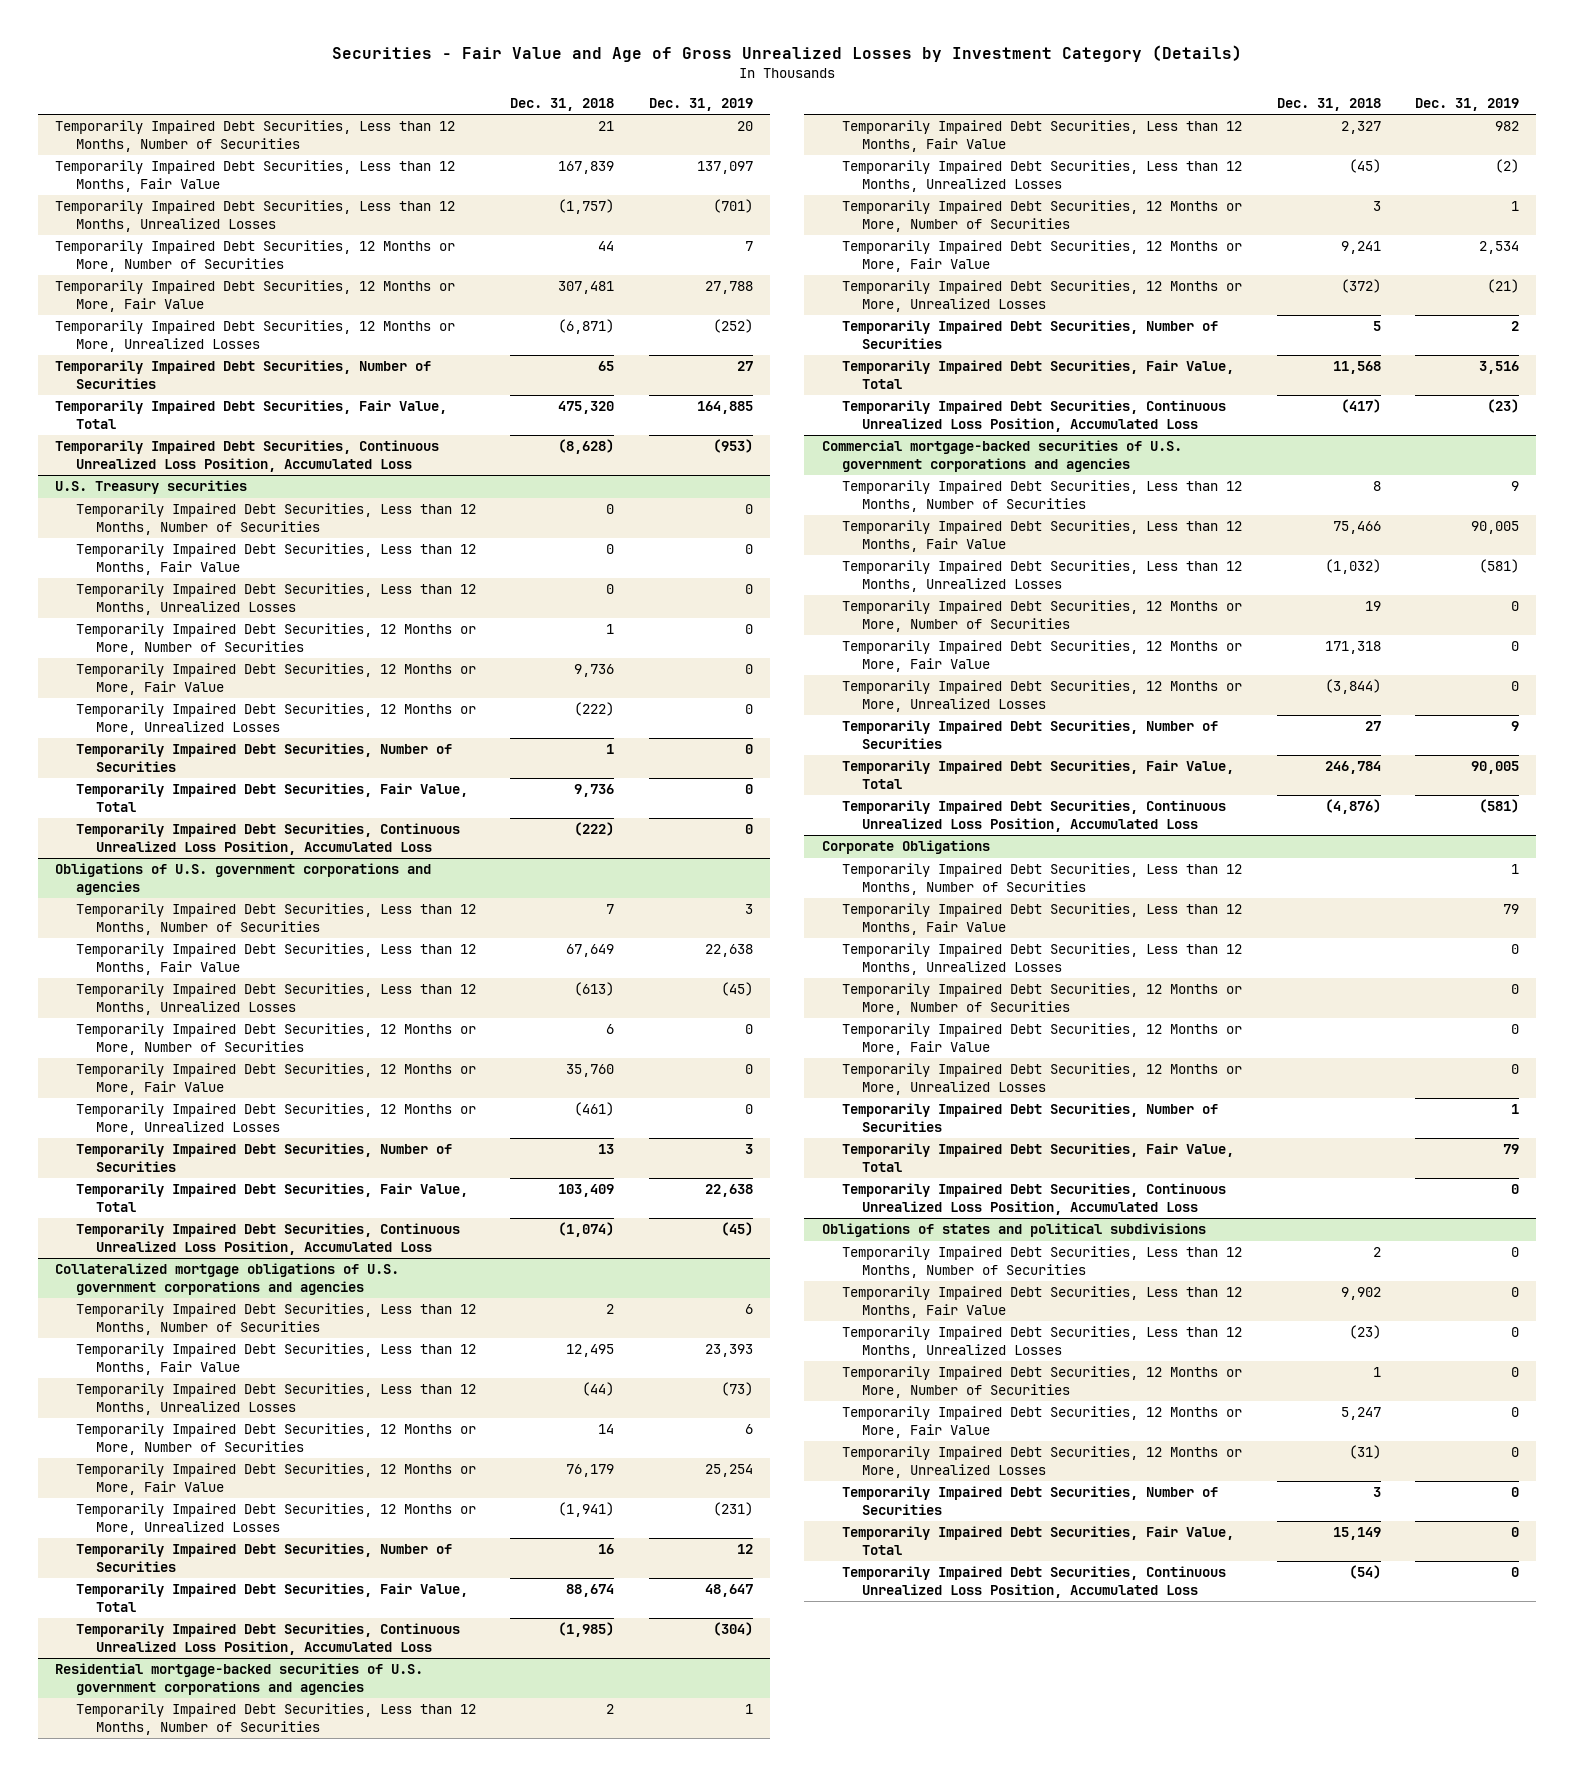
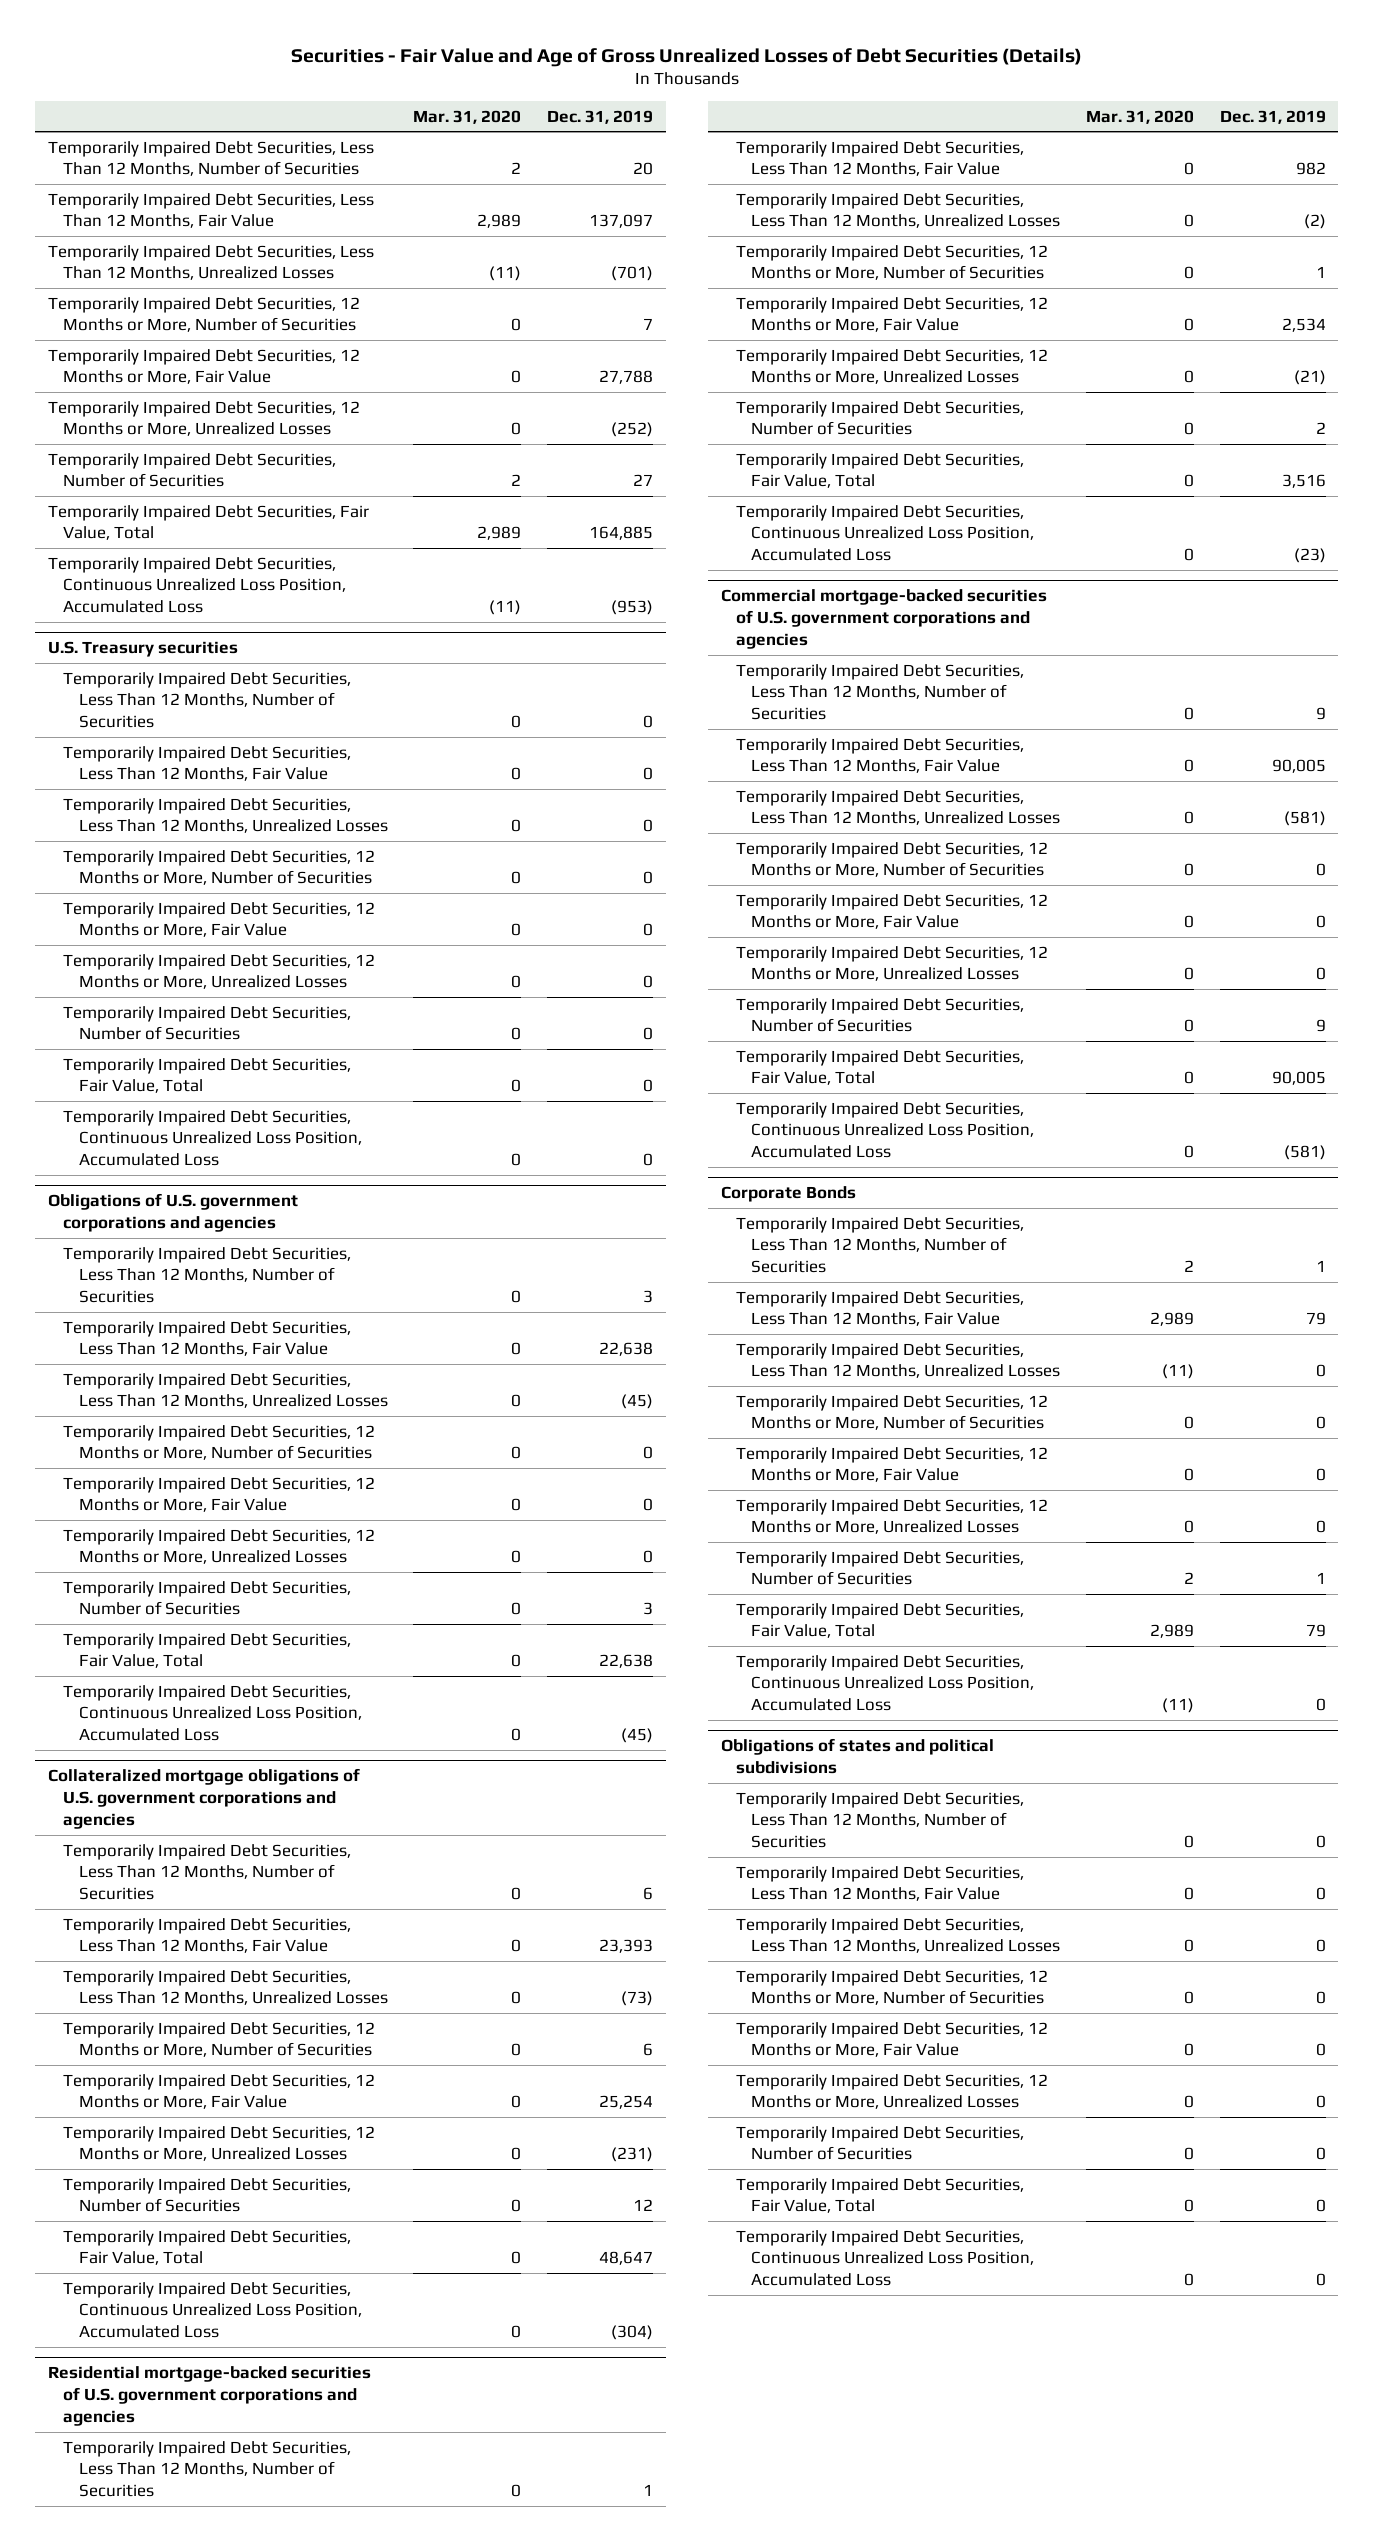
- Securities - Fair Value and Age of Gross Unrealized Losses by Investment Category (Details)
+ Securities - Fair Value and Age of Gross Unrealized Losses of Debt Securities (Details)
- | Dec. 31, 2018 | Dec. 31, 2019
+ | Mar. 31, 2020 | Dec. 31, 2019
- Temporarily Impaired Debt Securities, Less than 12 Months, Number of Securities | 21 | 20
- Temporarily Impaired Debt Securities, Less than 12 Months, Fair Value | 167,839 | 137,097
- Temporarily Impaired Debt Securities, Less than 12 Months, Unrealized Losses | (1,757) | (701)
+ Temporarily Impaired Debt Securities, Less Than 12 Months, Number of Securities | 2 | 20
+ Temporarily Impaired Debt Securities, Less Than 12 Months, Fair Value | 2,989 | 137,097
+ Temporarily Impaired Debt Securities, Less Than 12 Months, Unrealized Losses | (11) | (701)
@ U.S. Treasury securities
- Temporarily Impaired Debt Securities, Less than 12 Months, Number of Securities | 0 | 0
- Temporarily Impaired Debt Securities, Less than 12 Months, Fair Value | 0 | 0
- Temporarily Impaired Debt Securities, Less than 12 Months, Unrealized Losses | 0 | 0
+ Temporarily Impaired Debt Securities, Less Than 12 Months, Number of Securities | 0 | 0
+ Temporarily Impaired Debt Securities, Less Than 12 Months, Fair Value | 0 | 0
+ Temporarily Impaired Debt Securities, Less Than 12 Months, Unrealized Losses | 0 | 0
@ Obligations of U.S. government corporations and agencies
- Temporarily Impaired Debt Securities, Less than 12 Months, Number of Securities | 7 | 3
- Temporarily Impaired Debt Securities, Less than 12 Months, Fair Value | 67,649 | 22,638
- Temporarily Impaired Debt Securities, Less than 12 Months, Unrealized Losses | (613) | (45)
+ Temporarily Impaired Debt Securities, Less Than 12 Months, Number of Securities | 0 | 3
+ Temporarily Impaired Debt Securities, Less Than 12 Months, Fair Value | 0 | 22,638
+ Temporarily Impaired Debt Securities, Less Than 12 Months, Unrealized Losses | 0 | (45)
@ Collateralized mortgage obligations of U.S. government corporations and agencies
- Temporarily Impaired Debt Securities, Less than 12 Months, Number of Securities | 2 | 6
- Temporarily Impaired Debt Securities, Less than 12 Months, Fair Value | 12,495 | 23,393
- Temporarily Impaired Debt Securities, Less than 12 Months, Unrealized Losses | (44) | (73)
+ Temporarily Impaired Debt Securities, Less Than 12 Months, Number of Securities | 0 | 6
+ Temporarily Impaired Debt Securities, Less Than 12 Months, Fair Value | 0 | 23,393
+ Temporarily Impaired Debt Securities, Less Than 12 Months, Unrealized Losses | 0 | (73)
@ Residential mortgage-backed securities of U.S. government corporations and agencies
- Temporarily Impaired Debt Securities, Less than 12 Months, Number of Securities | 2 | 1
- Temporarily Impaired Debt Securities, Less than 12 Months, Fair Value | 2,327 | 982
- Temporarily Impaired Debt Securities, Less than 12 Months, Unrealized Losses | (45) | (2)
+ Temporarily Impaired Debt Securities, Less Than 12 Months, Number of Securities | 0 | 1
+ Temporarily Impaired Debt Securities, Less Than 12 Months, Fair Value | 0 | 982
+ Temporarily Impaired Debt Securities, Less Than 12 Months, Unrealized Losses | 0 | (2)
@ Commercial mortgage-backed securities of U.S. government corporations and agencies
- Temporarily Impaired Debt Securities, Less than 12 Months, Number of Securities | 8 | 9
- Temporarily Impaired Debt Securities, Less than 12 Months, Fair Value | 75,466 | 90,005
- Temporarily Impaired Debt Securities, Less than 12 Months, Unrealized Losses | (1,032) | (581)
+ Temporarily Impaired Debt Securities, Less Than 12 Months, Number of Securities | 0 | 9
+ Temporarily Impaired Debt Securities, Less Than 12 Months, Fair Value | 0 | 90,005
+ Temporarily Impaired Debt Securities, Less Than 12 Months, Unrealized Losses | 0 | (581)
- Corporate Obligations
- Temporarily Impaired Debt Securities, Less than 12 Months, Number of Securities | | 1
- Temporarily Impaired Debt Securities, Less than 12 Months, Fair Value | | 79
- Temporarily Impaired Debt Securities, Less than 12 Months, Unrealized Losses | | 0
+ Corporate Bonds
+ Temporarily Impaired Debt Securities, Less Than 12 Months, Number of Securities | 2 | 1
+ Temporarily Impaired Debt Securities, Less Than 12 Months, Fair Value | 2,989 | 79
+ Temporarily Impaired Debt Securities, Less Than 12 Months, Unrealized Losses | (11) | 0
@ Obligations of states and political subdivisions
- Temporarily Impaired Debt Securities, Less than 12 Months, Number of Securities | 2 | 0
- Temporarily Impaired Debt Securities, Less than 12 Months, Fair Value | 9,902 | 0
- Temporarily Impaired Debt Securities, Less than 12 Months, Unrealized Losses | (23) | 0
+ Temporarily Impaired Debt Securities, Less Than 12 Months, Number of Securities | 0 | 0
+ Temporarily Impaired Debt Securities, Less Than 12 Months, Fair Value | 0 | 0
+ Temporarily Impaired Debt Securities, Less Than 12 Months, Unrealized Losses | 0 | 0

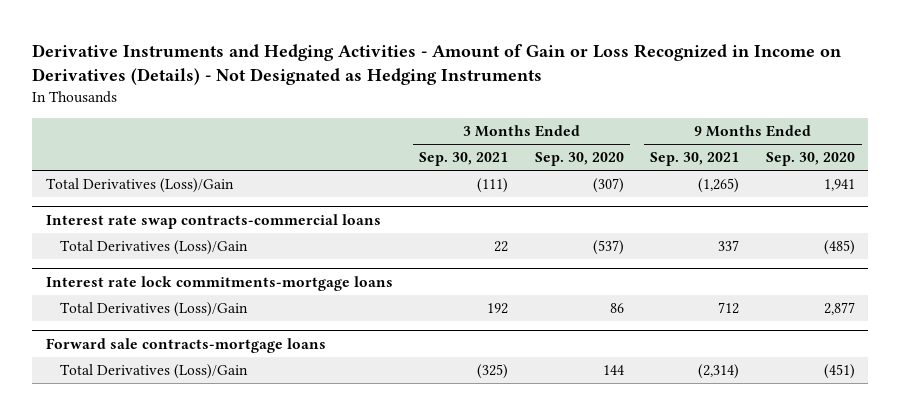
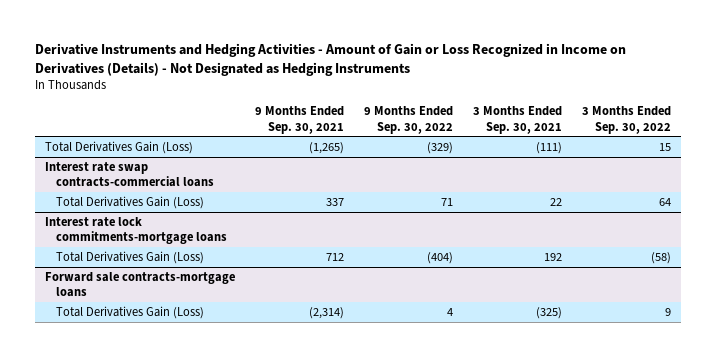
- | 3 Months Ended Sep. 30, 2021 | 3 Months Ended Sep. 30, 2020 | 9 Months Ended Sep. 30, 2021 | 9 Months Ended Sep. 30, 2020
+ | 9 Months Ended Sep. 30, 2021 | 9 Months Ended Sep. 30, 2022 | 3 Months Ended Sep. 30, 2021 | 3 Months Ended Sep. 30, 2022
- Total Derivatives (Loss)/Gain | (111) | (307) | (1,265) | 1,941
+ Total Derivatives Gain (Loss) | (1,265) | (329) | (111) | 15
@ Interest rate swap contracts-commercial loans
- Total Derivatives (Loss)/Gain | 22 | (537) | 337 | (485)
+ Total Derivatives Gain (Loss) | 337 | 71 | 22 | 64
@ Interest rate lock commitments-mortgage loans
- Total Derivatives (Loss)/Gain | 192 | 86 | 712 | 2,877
+ Total Derivatives Gain (Loss) | 712 | (404) | 192 | (58)
@ Forward sale contracts-mortgage loans
- Total Derivatives (Loss)/Gain | (325) | 144 | (2,314) | (451)
+ Total Derivatives Gain (Loss) | (2,314) | 4 | (325) | 9

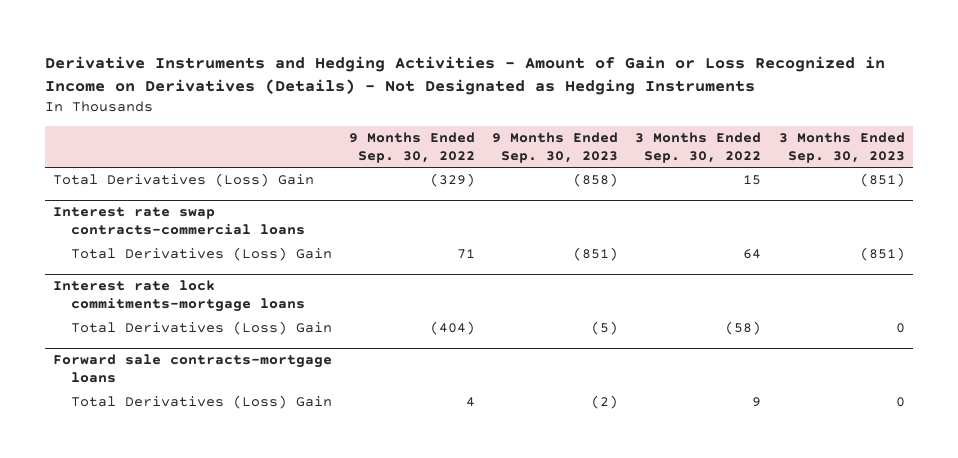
- | 9 Months Ended Sep. 30, 2021 | 9 Months Ended Sep. 30, 2022 | 3 Months Ended Sep. 30, 2021 | 3 Months Ended Sep. 30, 2022
+ | 9 Months Ended Sep. 30, 2022 | 9 Months Ended Sep. 30, 2023 | 3 Months Ended Sep. 30, 2022 | 3 Months Ended Sep. 30, 2023
- Total Derivatives Gain (Loss) | (1,265) | (329) | (111) | 15
+ Total Derivatives (Loss) Gain | (329) | (858) | 15 | (851)
@ Interest rate swap contracts-commercial loans
- Total Derivatives Gain (Loss) | 337 | 71 | 22 | 64
+ Total Derivatives (Loss) Gain | 71 | (851) | 64 | (851)
@ Interest rate lock commitments-mortgage loans
- Total Derivatives Gain (Loss) | 712 | (404) | 192 | (58)
+ Total Derivatives (Loss) Gain | (404) | (5) | (58) | 0
@ Forward sale contracts-mortgage loans
- Total Derivatives Gain (Loss) | (2,314) | 4 | (325) | 9
+ Total Derivatives (Loss) Gain | 4 | (2) | 9 | 0

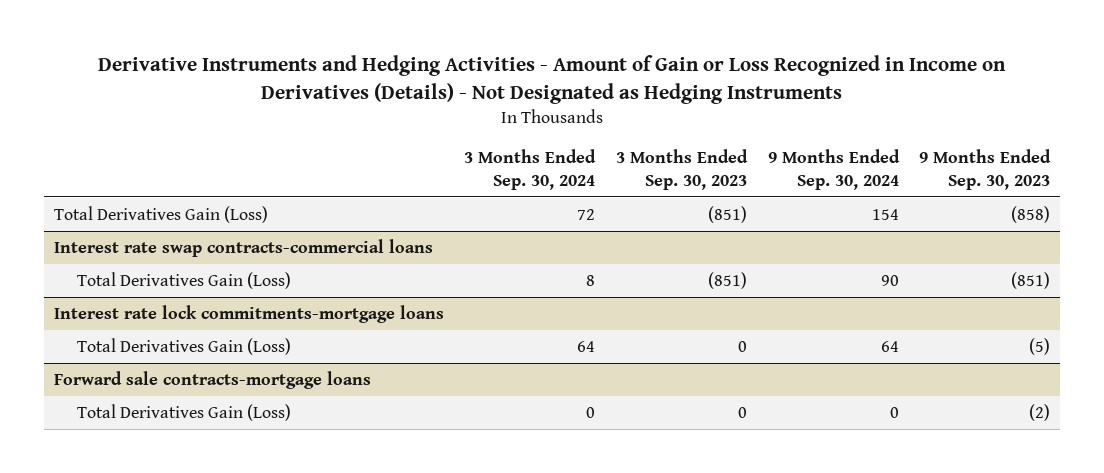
- | 9 Months Ended Sep. 30, 2022 | 9 Months Ended Sep. 30, 2023 | 3 Months Ended Sep. 30, 2022 | 3 Months Ended Sep. 30, 2023
+ | 3 Months Ended Sep. 30, 2024 | 3 Months Ended Sep. 30, 2023 | 9 Months Ended Sep. 30, 2024 | 9 Months Ended Sep. 30, 2023
- Total Derivatives (Loss) Gain | (329) | (858) | 15 | (851)
+ Total Derivatives Gain (Loss) | 72 | (851) | 154 | (858)
@ Interest rate swap contracts-commercial loans
- Total Derivatives (Loss) Gain | 71 | (851) | 64 | (851)
+ Total Derivatives Gain (Loss) | 8 | (851) | 90 | (851)
@ Interest rate lock commitments-mortgage loans
- Total Derivatives (Loss) Gain | (404) | (5) | (58) | 0
+ Total Derivatives Gain (Loss) | 64 | 0 | 64 | (5)
@ Forward sale contracts-mortgage loans
- Total Derivatives (Loss) Gain | 4 | (2) | 9 | 0
+ Total Derivatives Gain (Loss) | 0 | 0 | 0 | (2)

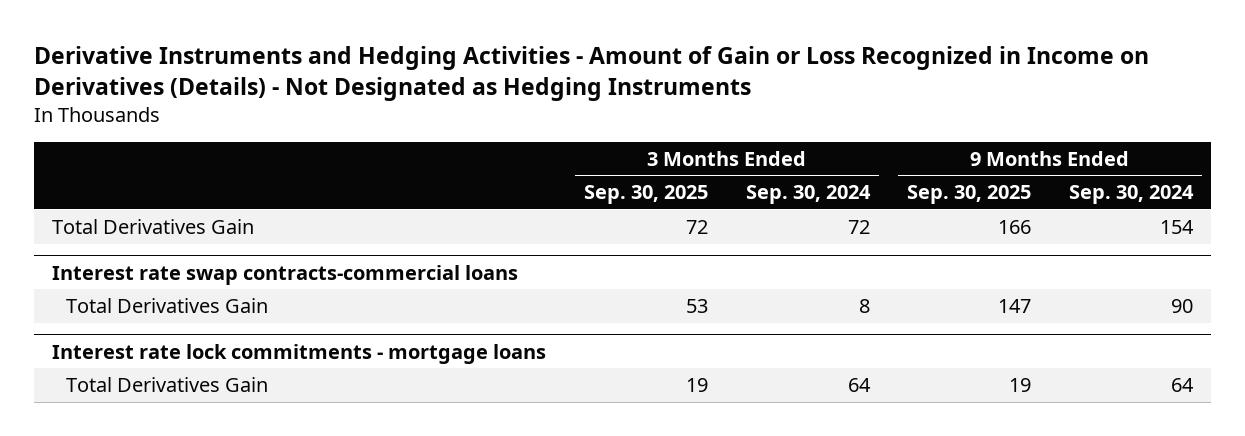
- | 3 Months Ended Sep. 30, 2024 | 3 Months Ended Sep. 30, 2023 | 9 Months Ended Sep. 30, 2024 | 9 Months Ended Sep. 30, 2023
+ | 3 Months Ended Sep. 30, 2025 | 3 Months Ended Sep. 30, 2024 | 9 Months Ended Sep. 30, 2025 | 9 Months Ended Sep. 30, 2024
- Total Derivatives Gain (Loss) | 72 | (851) | 154 | (858)
+ Total Derivatives Gain | 72 | 72 | 166 | 154
@ Interest rate swap contracts-commercial loans
- Total Derivatives Gain (Loss) | 8 | (851) | 90 | (851)
- Interest rate lock commitments-mortgage loans
- Total Derivatives Gain (Loss) | 64 | 0 | 64 | (5)
- Forward sale contracts-mortgage loans
- Total Derivatives Gain (Loss) | 0 | 0 | 0 | (2)
@ Interest rate swap contracts-commercial loans
+ Total Derivatives Gain | 53 | 8 | 147 | 90
+ Interest rate lock commitments - mortgage loans
+ Total Derivatives Gain | 19 | 64 | 19 | 64

